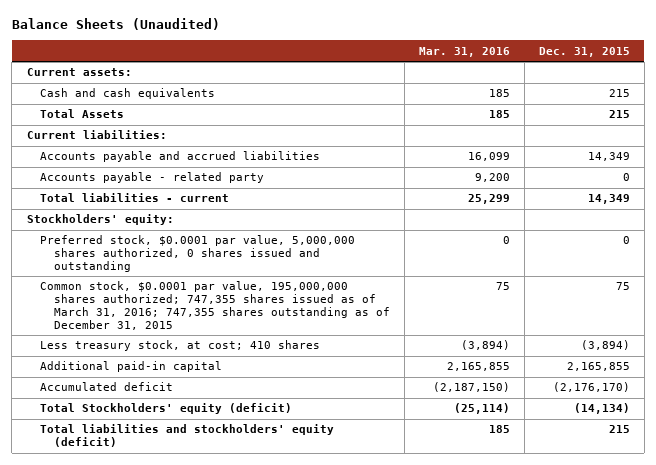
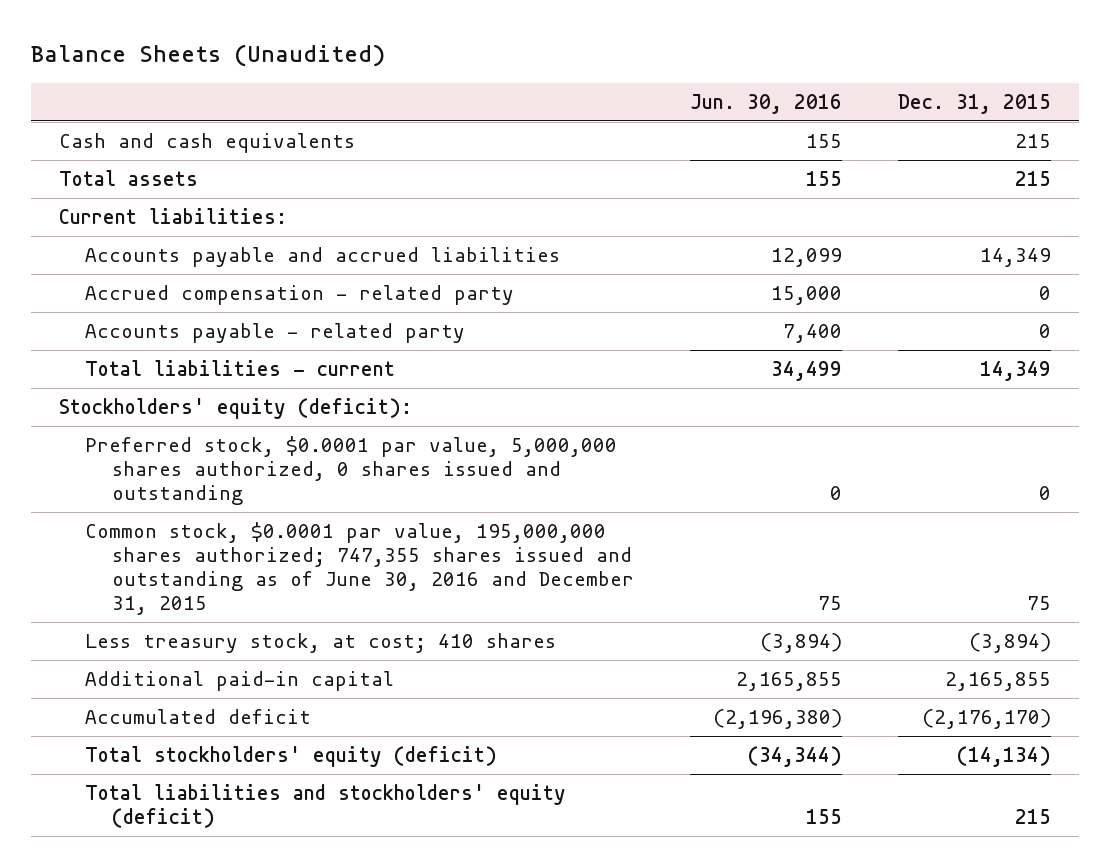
- | Mar. 31, 2016 | Dec. 31, 2015
+ | Jun. 30, 2016 | Dec. 31, 2015
- Current assets:
- Total Assets | 185 | 215
+ Total assets | 155 | 215
+ Accrued compensation - related party | 15,000 | 0
- Stockholders' equity:
+ Stockholders' equity (deficit):
- Common stock, $0.0001 par value, 195,000,000 shares authorized; 747,355 shares issued as of March 31, 2016; 747,355 shares outstanding as of December 31, 2015 | 75 | 75
+ Common stock, $0.0001 par value, 195,000,000 shares authorized; 747,355 shares issued and outstanding as of June 30, 2016 and December 31, 2015 | 75 | 75
- Total Stockholders' equity (deficit) | (25,114) | (14,134)
+ Total stockholders' equity (deficit) | (34,344) | (14,134)

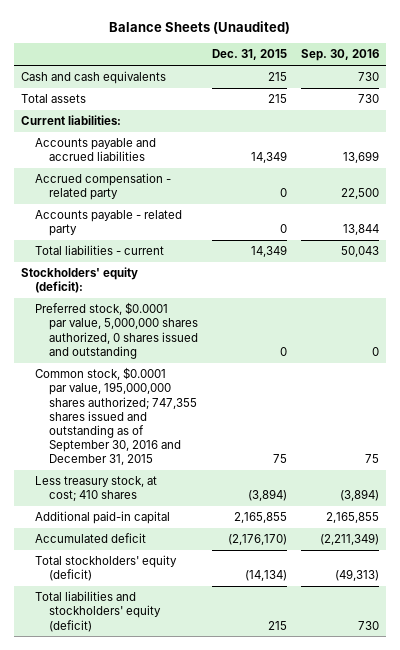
- | Jun. 30, 2016 | Dec. 31, 2015
+ | Dec. 31, 2015 | Sep. 30, 2016
- Common stock, $0.0001 par value, 195,000,000 shares authorized; 747,355 shares issued and outstanding as of June 30, 2016 and December 31, 2015 | 75 | 75
+ Common stock, $0.0001 par value, 195,000,000 shares authorized; 747,355 shares issued and outstanding as of September 30, 2016 and December 31, 2015 | 75 | 75

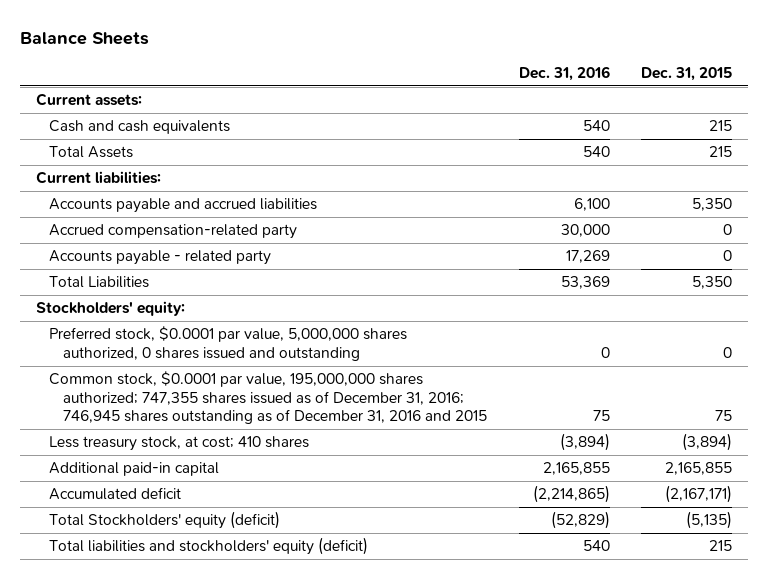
- Balance Sheets (Unaudited)
+ Balance Sheets
- | Dec. 31, 2015 | Sep. 30, 2016
+ | Dec. 31, 2016 | Dec. 31, 2015
+ Current assets:
- Total assets | 215 | 730
+ Total Assets | 540 | 215
- Accounts payable and accrued liabilities | 14,349 | 13,699
- Accrued compensation - related party | 0 | 22,500
+ Accounts payable and accrued liabilities | 6,100 | 5,350
+ Accrued compensation-related party | 30,000 | 0
- Total liabilities - current | 14,349 | 50,043
- Stockholders' equity (deficit):
+ Total Liabilities | 53,369 | 5,350
+ Stockholders' equity:
- Common stock, $0.0001 par value, 195,000,000 shares authorized; 747,355 shares issued and outstanding as of September 30, 2016 and December 31, 2015 | 75 | 75
+ Common stock, $0.0001 par value, 195,000,000 shares authorized; 747,355 shares issued as of December 31, 2016; 746,945 shares outstanding as of December 31, 2016 and 2015 | 75 | 75
- Accumulated deficit | (2,176,170) | (2,211,349)
- Total stockholders' equity (deficit) | (14,134) | (49,313)
+ Accumulated deficit | (2,214,865) | (2,167,171)
+ Total Stockholders' equity (deficit) | (52,829) | (5,135)

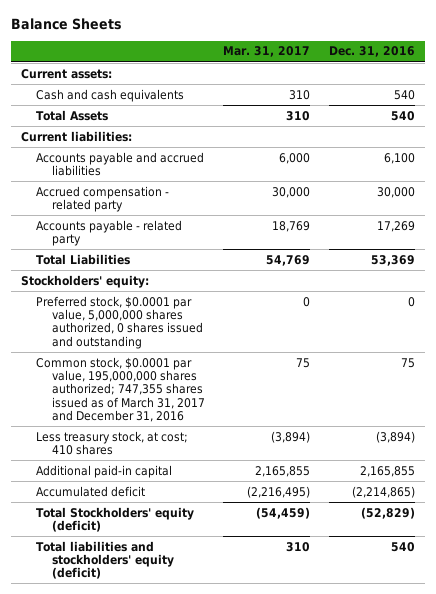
- | Dec. 31, 2016 | Dec. 31, 2015
+ | Mar. 31, 2017 | Dec. 31, 2016
- Accrued compensation-related party | 30,000 | 0
+ Accrued compensation - related party | 30,000 | 30,000
- Common stock, $0.0001 par value, 195,000,000 shares authorized; 747,355 shares issued as of December 31, 2016; 746,945 shares outstanding as of December 31, 2016 and 2015 | 75 | 75
+ Common stock, $0.0001 par value, 195,000,000 shares authorized; 747,355 shares issued as of March 31, 2017 and December 31, 2016 | 75 | 75

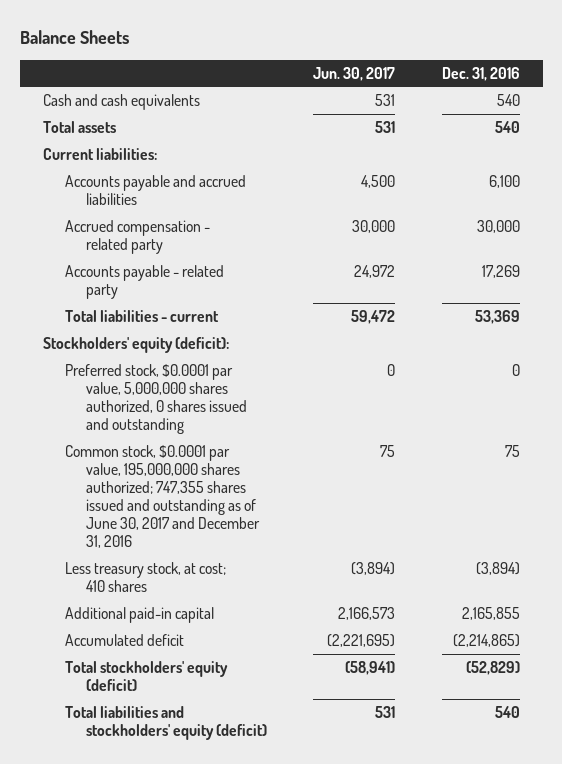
- | Mar. 31, 2017 | Dec. 31, 2016
+ | Jun. 30, 2017 | Dec. 31, 2016
- Current assets:
- Total Assets | 310 | 540
+ Total assets | 531 | 540
- Total Liabilities | 54,769 | 53,369
- Stockholders' equity:
+ Total liabilities - current | 59,472 | 53,369
+ Stockholders' equity (deficit):
- Common stock, $0.0001 par value, 195,000,000 shares authorized; 747,355 shares issued as of March 31, 2017 and December 31, 2016 | 75 | 75
+ Common stock, $0.0001 par value, 195,000,000 shares authorized; 747,355 shares issued and outstanding as of June 30, 2017 and December 31, 2016 | 75 | 75
- Total Stockholders' equity (deficit) | (54,459) | (52,829)
+ Total stockholders' equity (deficit) | (58,941) | (52,829)

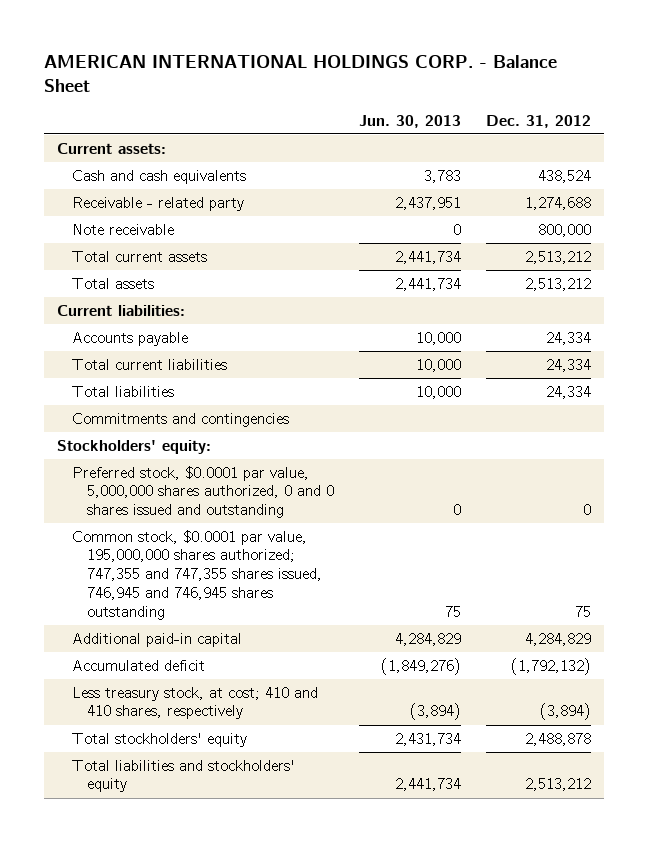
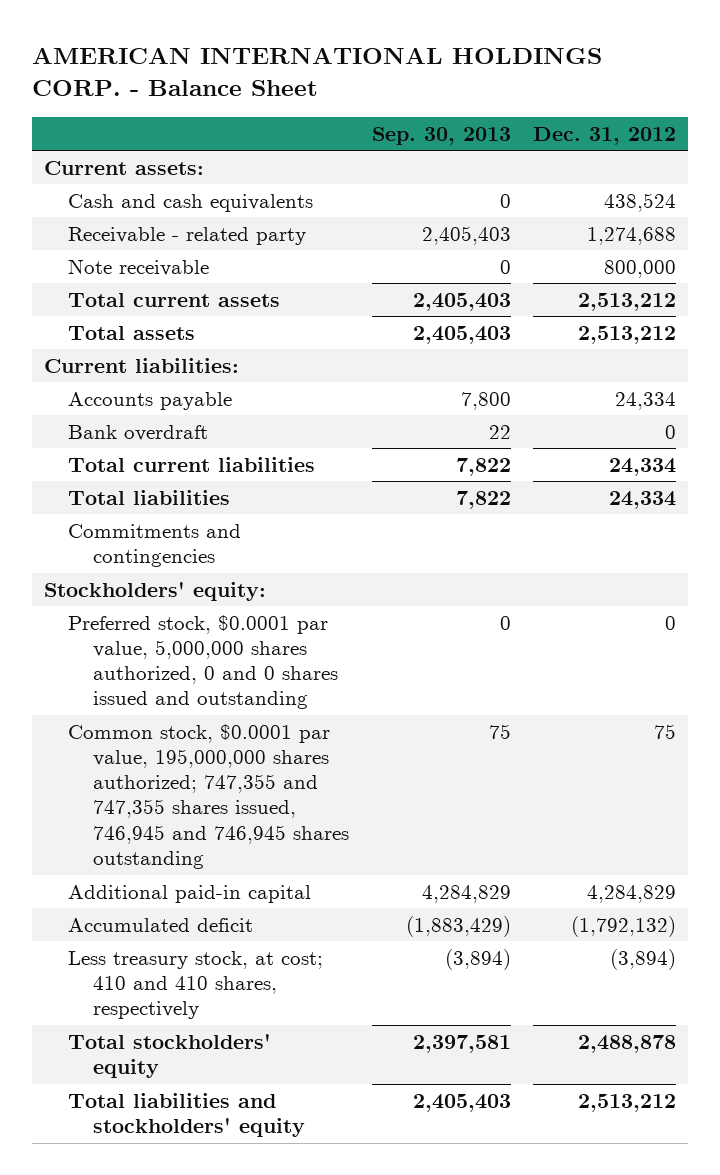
- | Jun. 30, 2013 | Dec. 31, 2012
+ | Sep. 30, 2013 | Dec. 31, 2012
+ Bank overdraft | 22 | 0

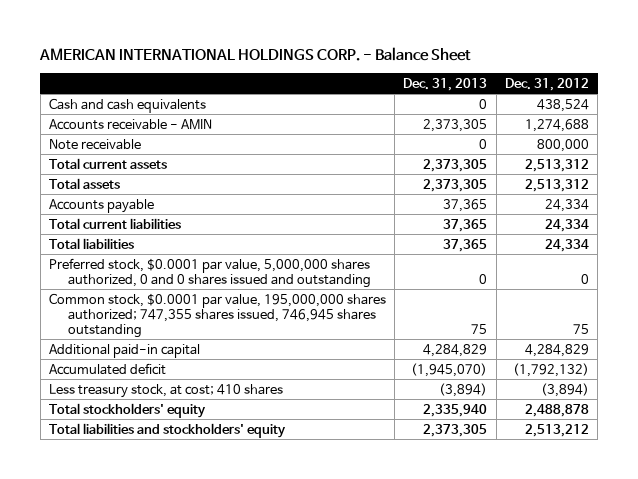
- | Sep. 30, 2013 | Dec. 31, 2012
+ | Dec. 31, 2013 | Dec. 31, 2012
- Current assets:
- Receivable - related party | 2,405,403 | 1,274,688
+ Accounts receivable - AMIN | 2,373,305 | 1,274,688
- Total current assets | 2,405,403 | 2,513,212
- Total assets | 2,405,403 | 2,513,212
- Current liabilities:
+ Total current assets | 2,373,305 | 2,513,312
+ Total assets | 2,373,305 | 2,513,312
- Bank overdraft | 22 | 0
- Commitments and contingencies
- Stockholders' equity:
- Common stock, $0.0001 par value, 195,000,000 shares authorized; 747,355 and 747,355 shares issued, 746,945 and 746,945 shares outstanding | 75 | 75
+ Common stock, $0.0001 par value, 195,000,000 shares authorized; 747,355 shares issued, 746,945 shares outstanding | 75 | 75
- Less treasury stock, at cost; 410 and 410 shares, respectively | (3,894) | (3,894)
+ Less treasury stock, at cost; 410 shares | (3,894) | (3,894)

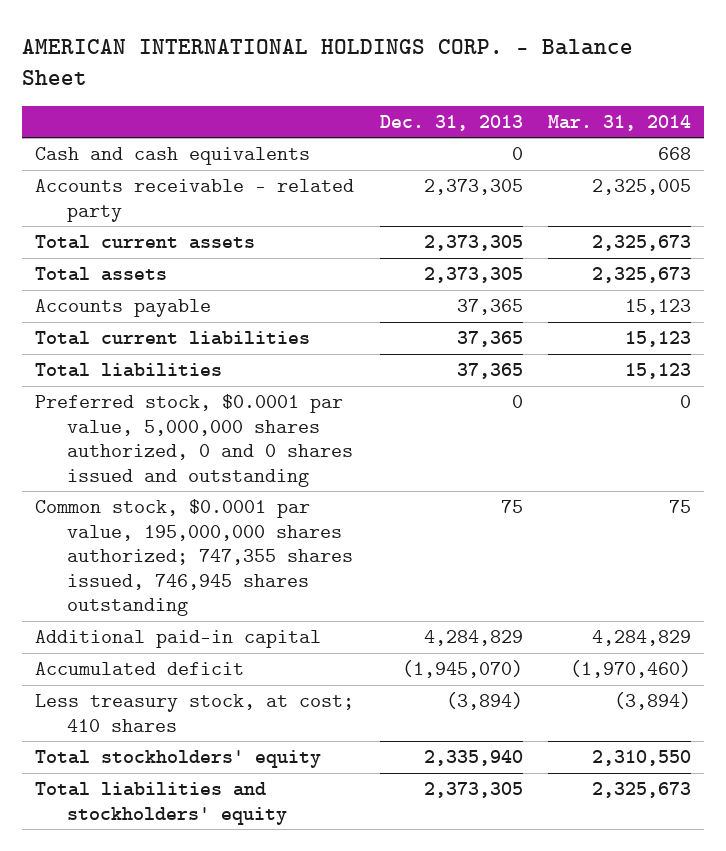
- | Dec. 31, 2013 | Dec. 31, 2012
+ | Dec. 31, 2013 | Mar. 31, 2014
- Accounts receivable - AMIN | 2,373,305 | 1,274,688
- Note receivable | 0 | 800,000
+ Accounts receivable - related party | 2,373,305 | 2,325,005

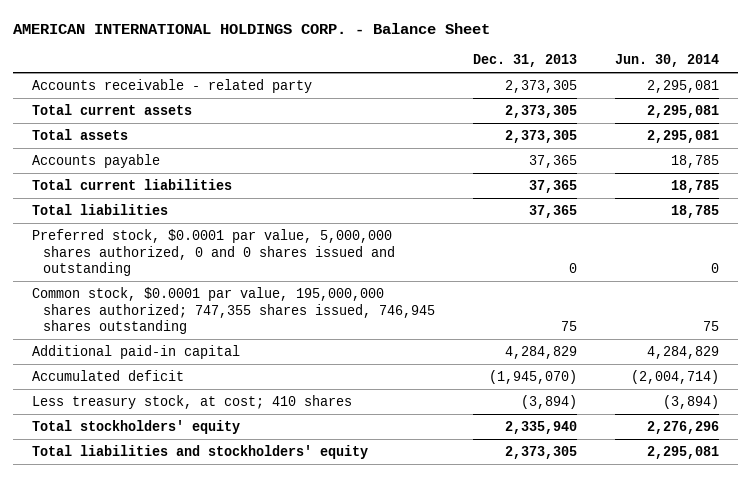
- | Dec. 31, 2013 | Mar. 31, 2014
+ | Dec. 31, 2013 | Jun. 30, 2014
- Cash and cash equivalents | 0 | 668

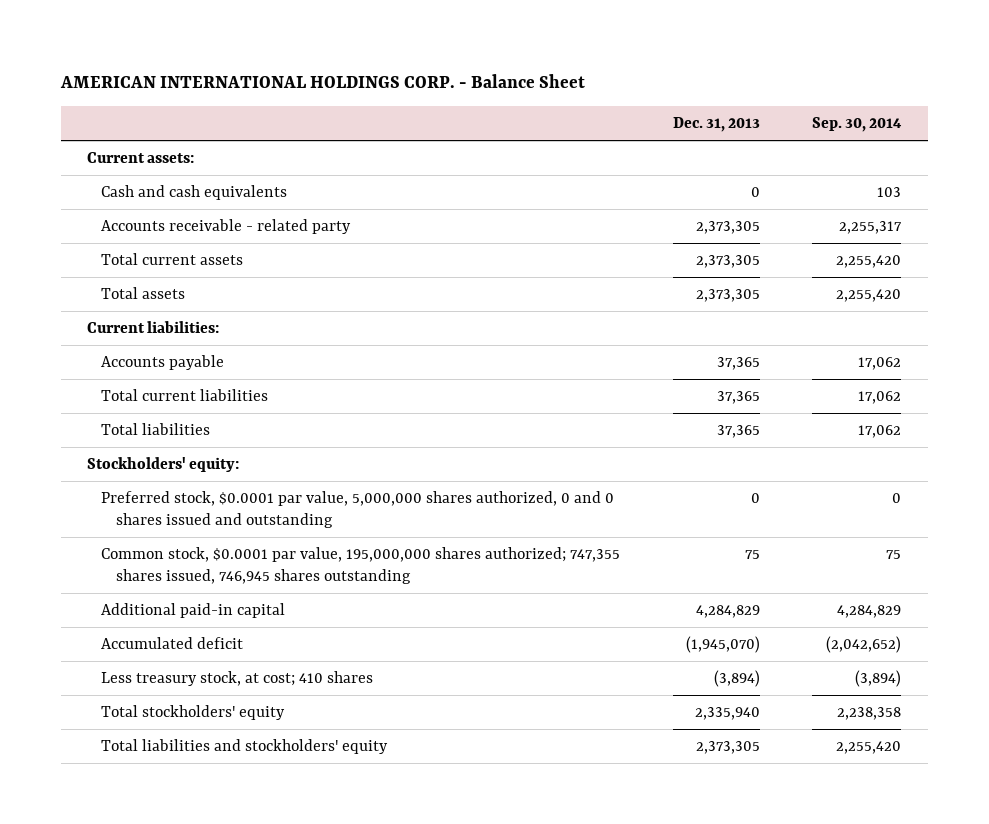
- | Dec. 31, 2013 | Jun. 30, 2014
+ | Dec. 31, 2013 | Sep. 30, 2014
+ Current assets:
+ Cash and cash equivalents | 0 | 103
+ Current liabilities:
+ Stockholders' equity:

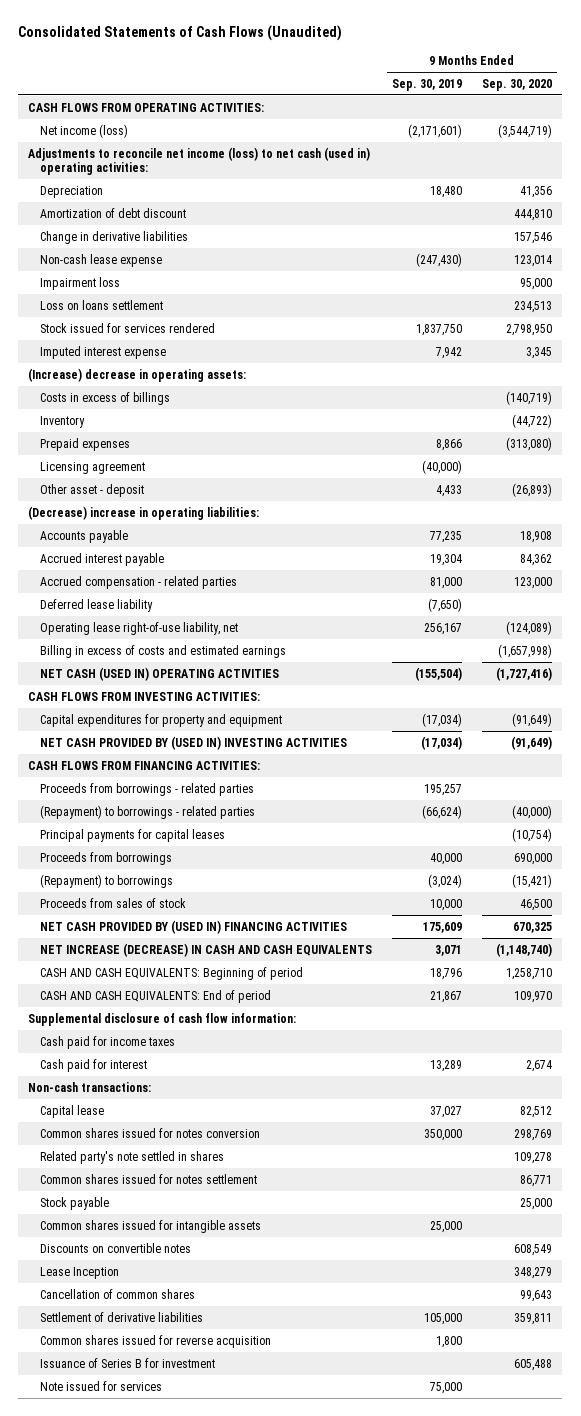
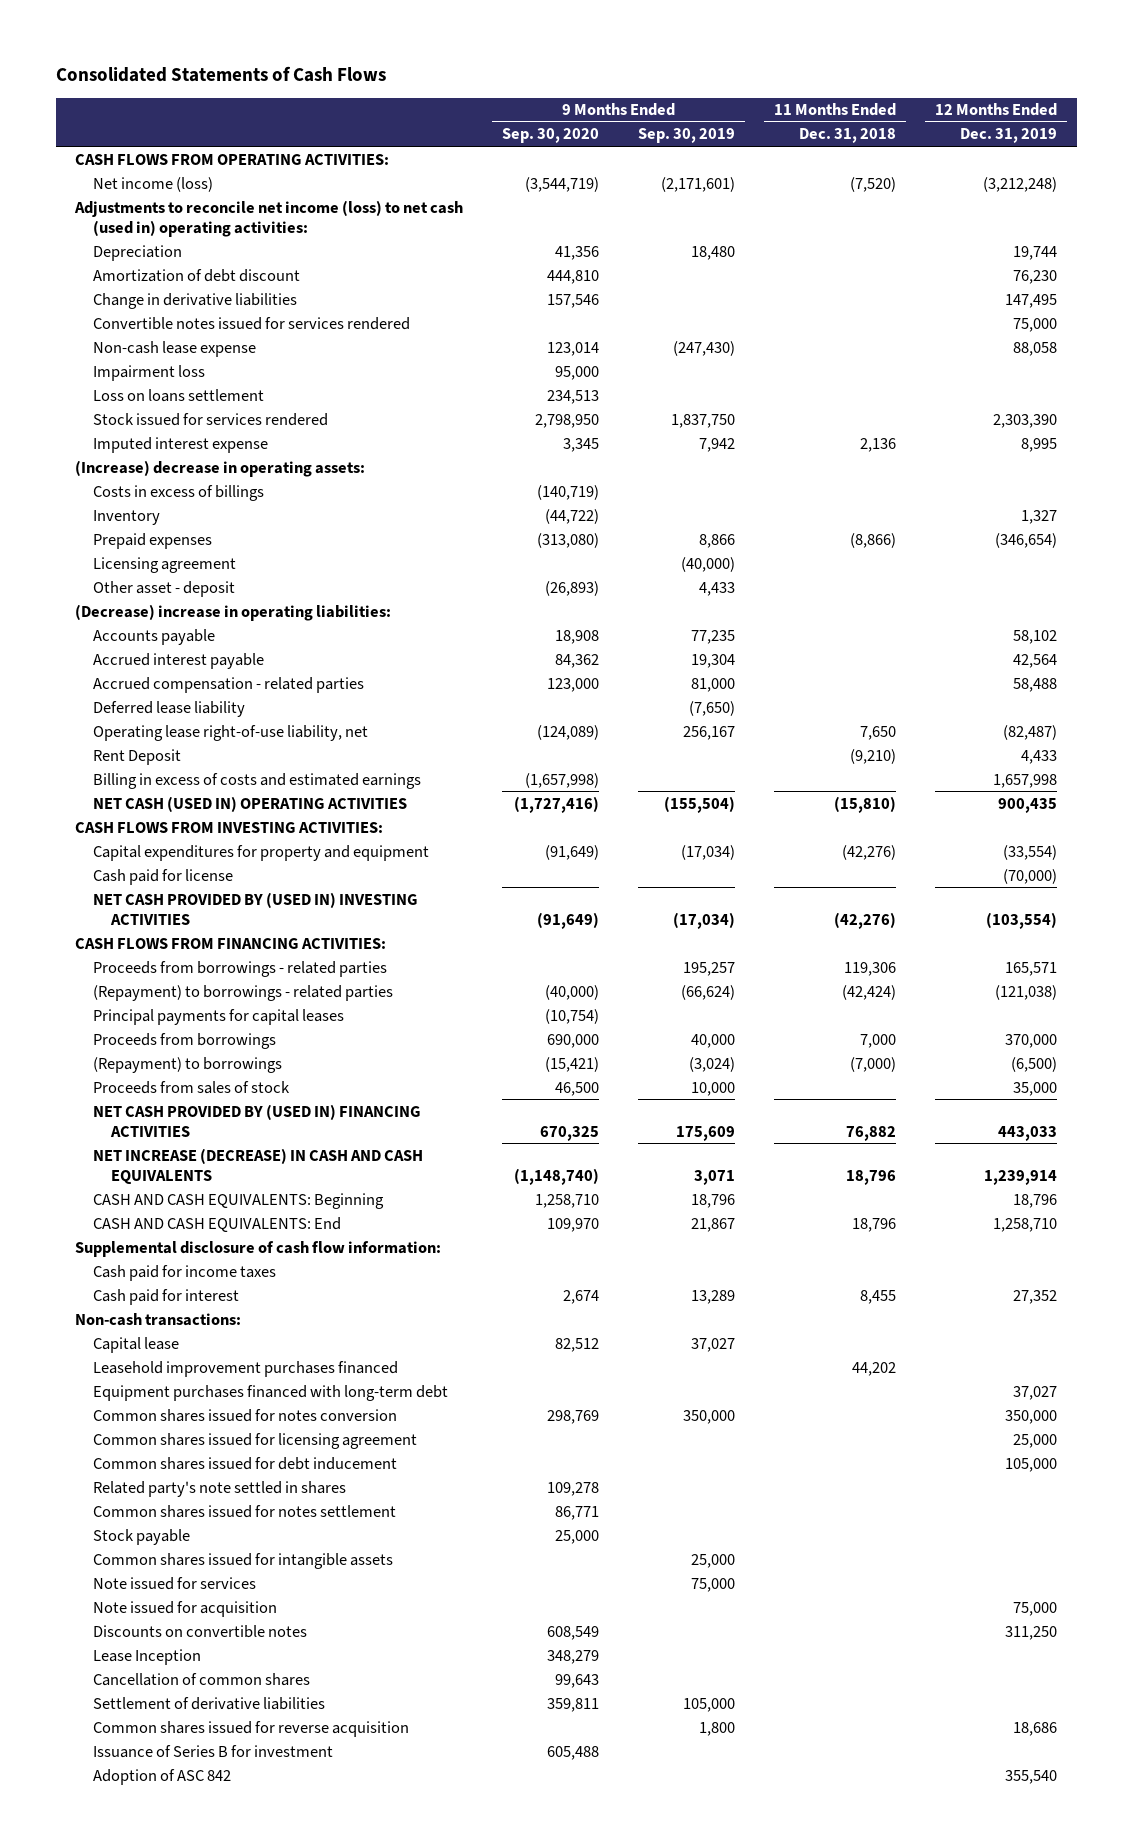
- Consolidated Statements of Cash Flows (Unaudited)
+ Consolidated Statements of Cash Flows
- | 9 Months Ended Sep. 30, 2019 | 9 Months Ended Sep. 30, 2020
+ | 9 Months Ended Sep. 30, 2020 | 9 Months Ended Sep. 30, 2019 | 11 Months Ended Dec. 31, 2018 | 12 Months Ended Dec. 31, 2019
+ Convertible notes issued for services rendered | | | | 75,000
+ Rent Deposit | | | (9,210) | 4,433
+ Cash paid for license | | | | (70,000)
- CASH AND CASH EQUIVALENTS: Beginning of period | 18,796 | 1,258,710
- CASH AND CASH EQUIVALENTS: End of period | 21,867 | 109,970
+ CASH AND CASH EQUIVALENTS: Beginning | 1,258,710 | 18,796 | | 18,796
+ CASH AND CASH EQUIVALENTS: End | 109,970 | 21,867 | 18,796 | 1,258,710
+ Leasehold improvement purchases financed | | | 44,202 |
+ Equipment purchases financed with long-term debt | | | | 37,027
+ Common shares issued for licensing agreement | | | | 25,000
+ Common shares issued for debt inducement | | | | 105,000
moved up: Note issued for services | | 75,000 | |
+ Note issued for acquisition | | | | 75,000
+ Adoption of ASC 842 | | | | 355,540

